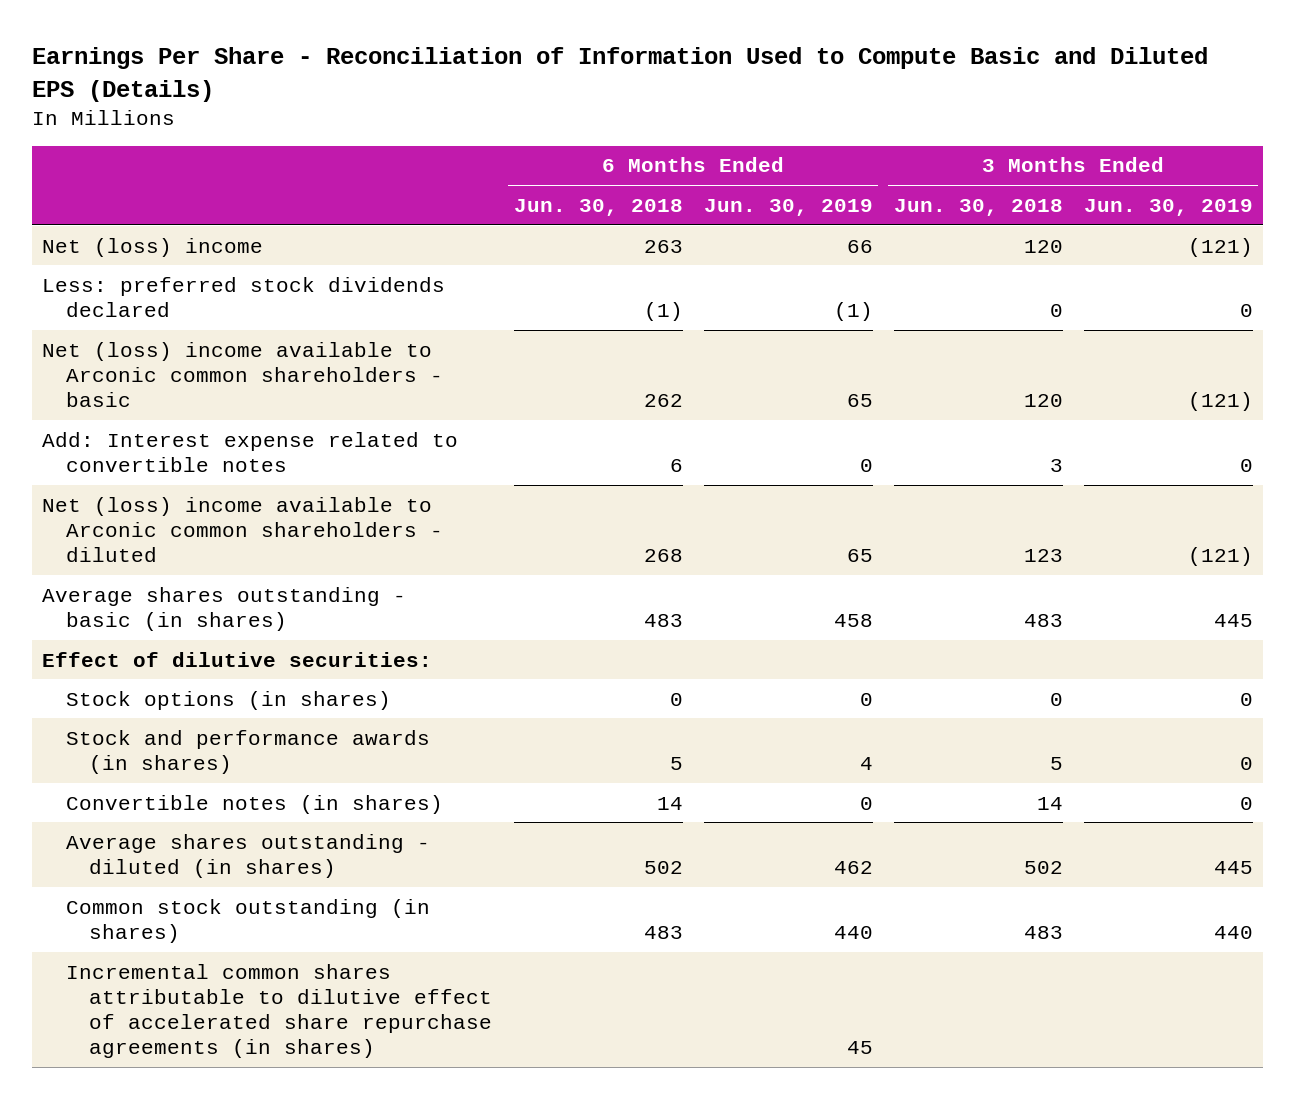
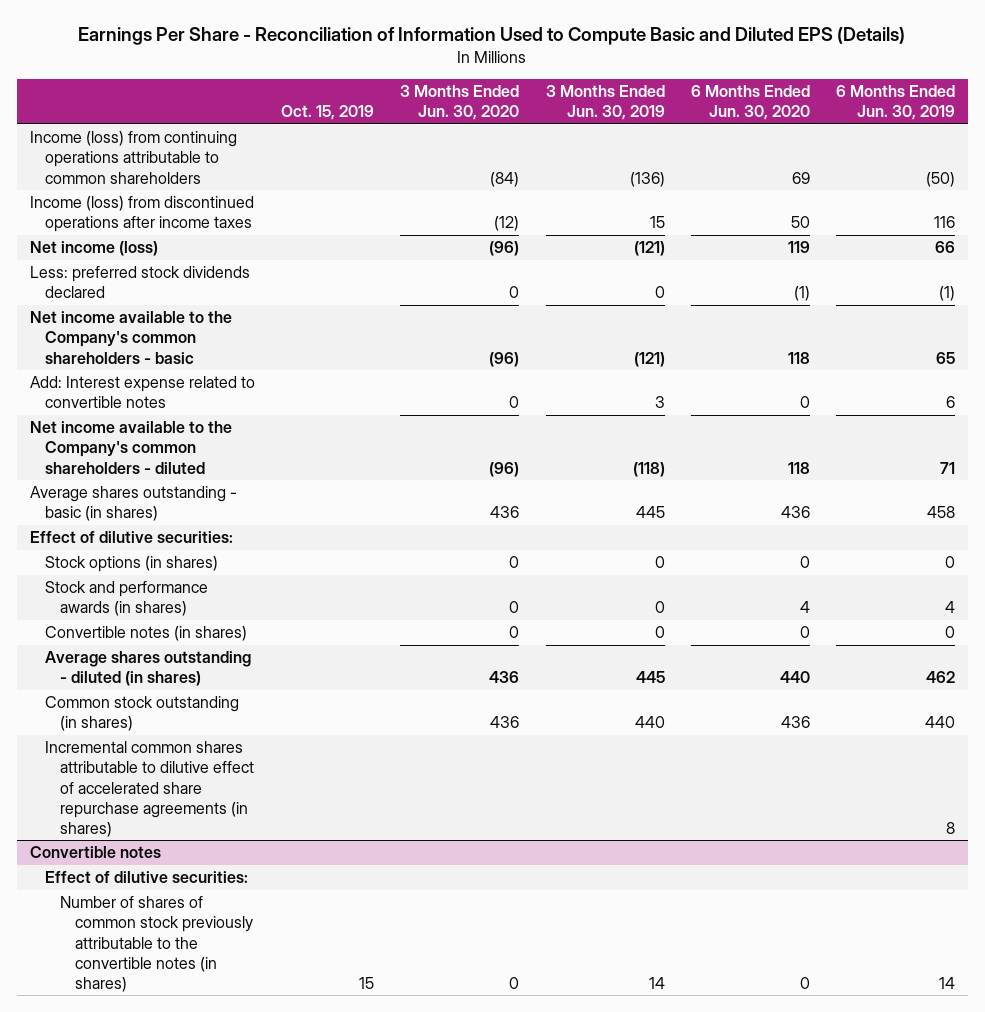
- | 6 Months Ended Jun. 30, 2018 | 6 Months Ended Jun. 30, 2019 | 3 Months Ended Jun. 30, 2018 | 3 Months Ended Jun. 30, 2019
+ | Oct. 15, 2019 | 3 Months Ended Jun. 30, 2020 | 3 Months Ended Jun. 30, 2019 | 6 Months Ended Jun. 30, 2020 | 6 Months Ended Jun. 30, 2019
- Net (loss) income | 263 | 66 | 120 | (121)
+ Income (loss) from continuing operations attributable to common shareholders | | (84) | (136) | 69 | (50)
+ Income (loss) from discontinued operations after income taxes | | (12) | 15 | 50 | 116
+ Net income (loss) | | (96) | (121) | 119 | 66
- Net (loss) income available to Arconic common shareholders - basic | 262 | 65 | 120 | (121)
- Add: Interest expense related to convertible notes | 6 | 0 | 3 | 0
- Net (loss) income available to Arconic common shareholders - diluted | 268 | 65 | 123 | (121)
+ Net income available to the Company's common shareholders - basic | | (96) | (121) | 118 | 65
+ Add: Interest expense related to convertible notes | | 0 | 3 | 0 | 6
+ Net income available to the Company's common shareholders - diluted | | (96) | (118) | 118 | 71
- Incremental common shares attributable to dilutive effect of accelerated share repurchase agreements (in shares) | | 45 | |
+ Incremental common shares attributable to dilutive effect of accelerated share repurchase agreements (in shares) | | | | | 8
+ Convertible notes
+ Effect of dilutive securities:
+ Number of shares of common stock previously attributable to the convertible notes (in shares) | 15 | 0 | 14 | 0 | 14

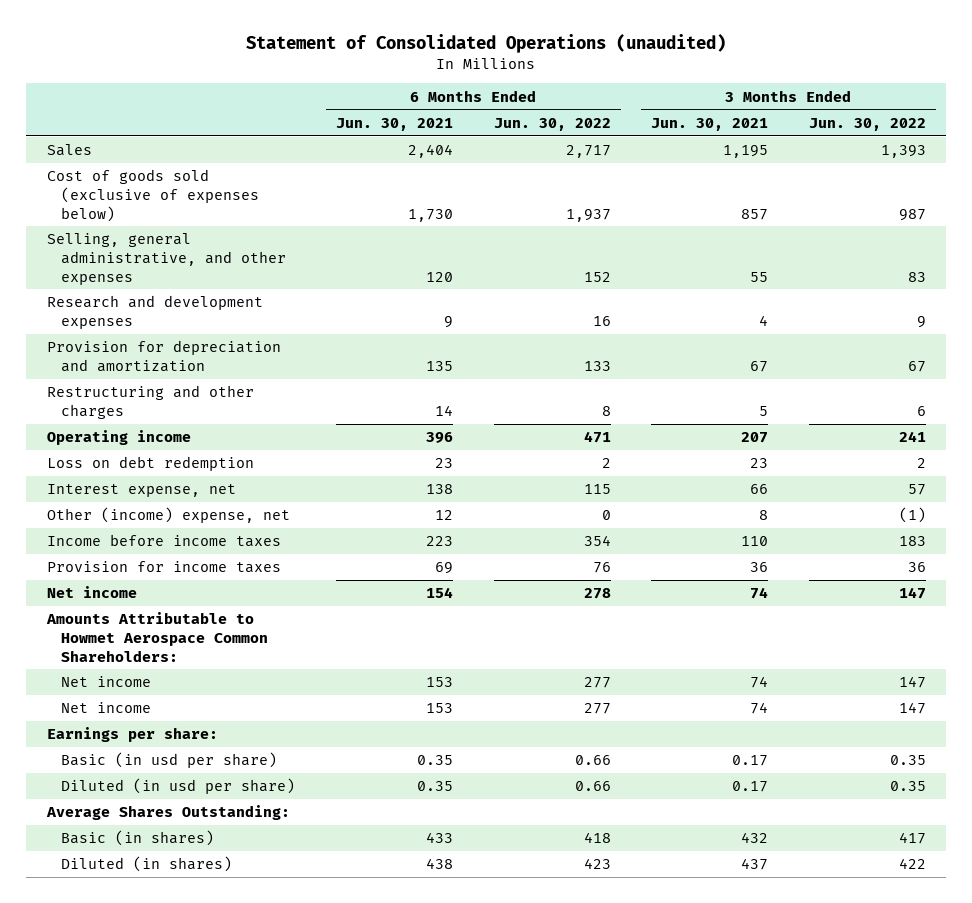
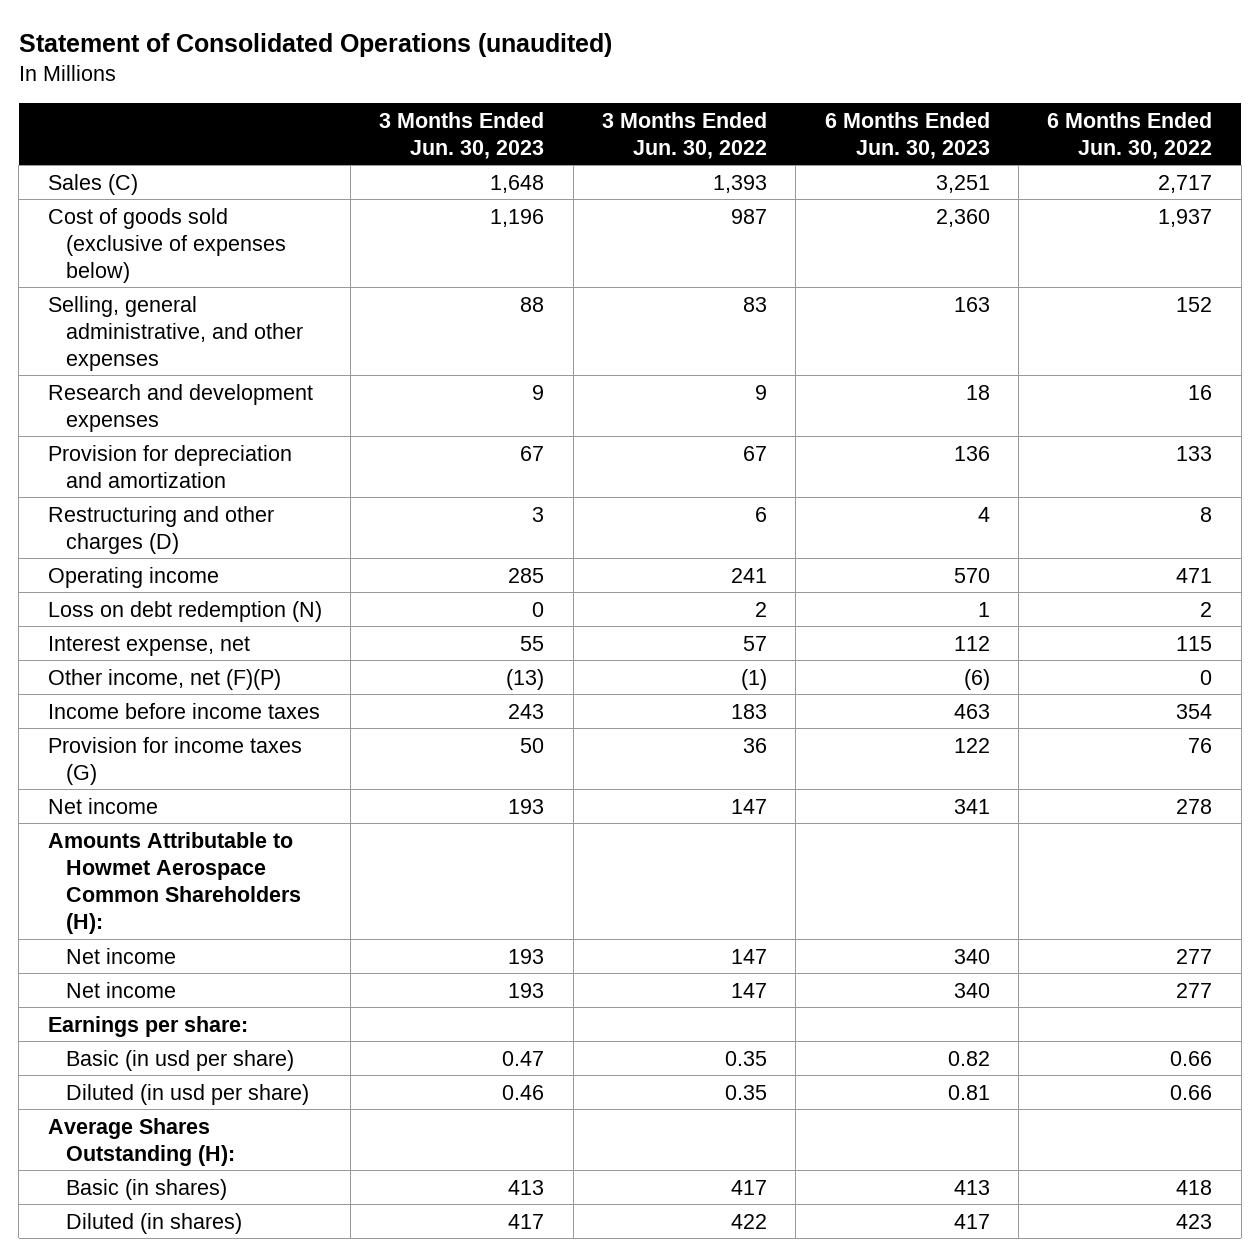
- | 6 Months Ended Jun. 30, 2021 | 6 Months Ended Jun. 30, 2022 | 3 Months Ended Jun. 30, 2021 | 3 Months Ended Jun. 30, 2022
+ | 3 Months Ended Jun. 30, 2023 | 3 Months Ended Jun. 30, 2022 | 6 Months Ended Jun. 30, 2023 | 6 Months Ended Jun. 30, 2022
- Sales | 2,404 | 2,717 | 1,195 | 1,393
+ Sales (C) | 1,648 | 1,393 | 3,251 | 2,717
- Restructuring and other charges | 14 | 8 | 5 | 6
+ Restructuring and other charges (D) | 3 | 6 | 4 | 8
- Loss on debt redemption | 23 | 2 | 23 | 2
+ Loss on debt redemption (N) | 0 | 2 | 1 | 2
- Other (income) expense, net | 12 | 0 | 8 | (1)
+ Other income, net (F)(P) | (13) | (1) | (6) | 0
- Provision for income taxes | 69 | 76 | 36 | 36
+ Provision for income taxes (G) | 50 | 36 | 122 | 76
- Amounts Attributable to Howmet Aerospace Common Shareholders:
+ Amounts Attributable to Howmet Aerospace Common Shareholders (H):
- Average Shares Outstanding:
+ Average Shares Outstanding (H):

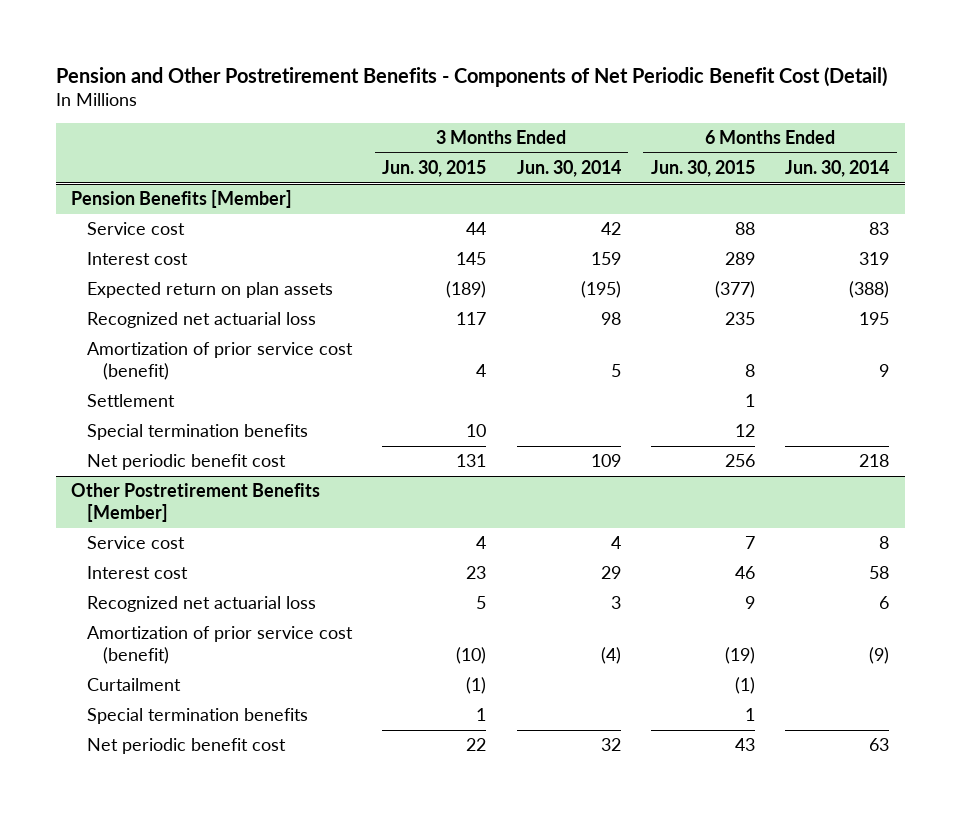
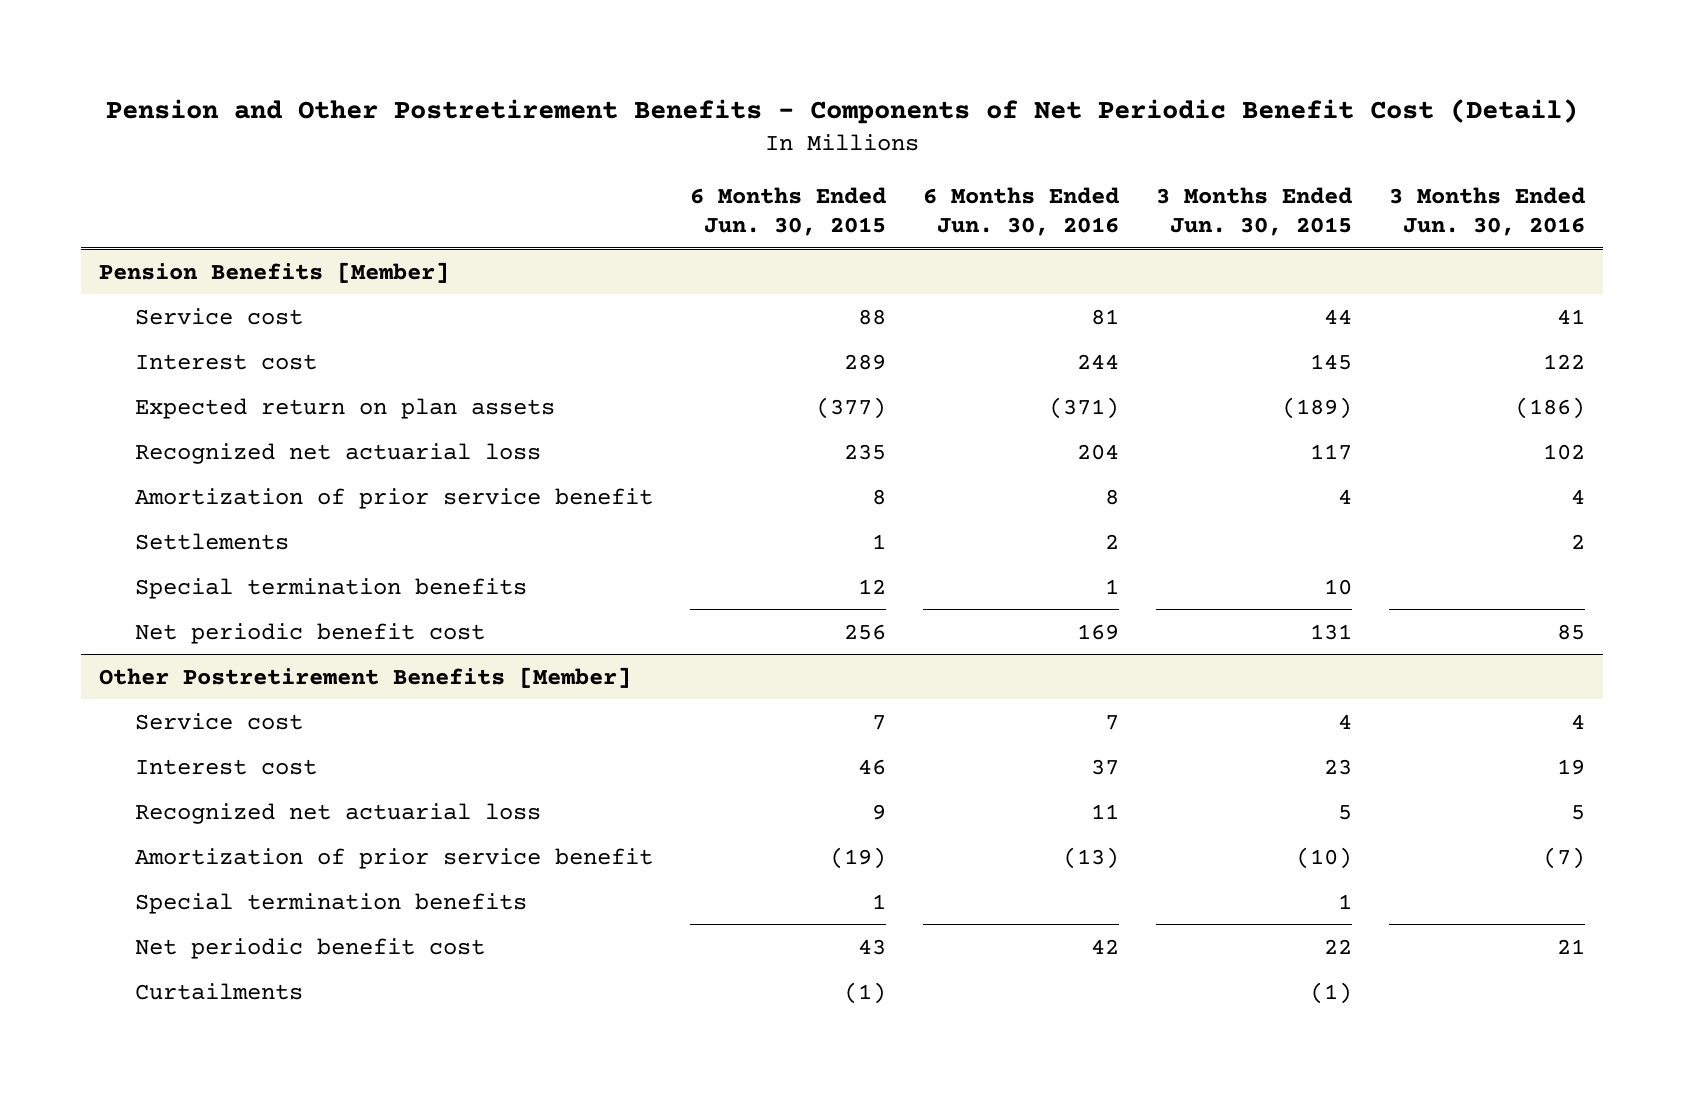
- | 3 Months Ended Jun. 30, 2015 | 3 Months Ended Jun. 30, 2014 | 6 Months Ended Jun. 30, 2015 | 6 Months Ended Jun. 30, 2014
+ | 6 Months Ended Jun. 30, 2015 | 6 Months Ended Jun. 30, 2016 | 3 Months Ended Jun. 30, 2015 | 3 Months Ended Jun. 30, 2016
@ Pension Benefits [Member]
- Amortization of prior service cost (benefit) | 4 | 5 | 8 | 9
- Settlement | | | 1 |
+ Amortization of prior service benefit | 8 | 8 | 4 | 4
+ Settlements | 1 | 2 | | 2
@ Other Postretirement Benefits [Member]
- Amortization of prior service cost (benefit) | (10) | (4) | (19) | (9)
- Curtailment | (1) | | (1) |
+ Amortization of prior service benefit | (19) | (13) | (10) | (7)
+ Curtailments | (1) | | (1) |

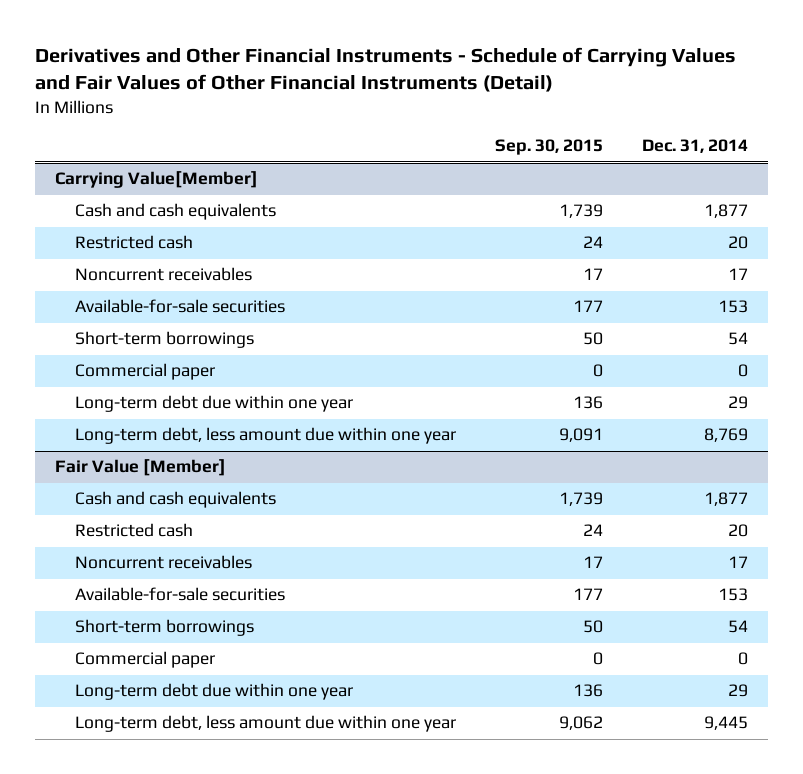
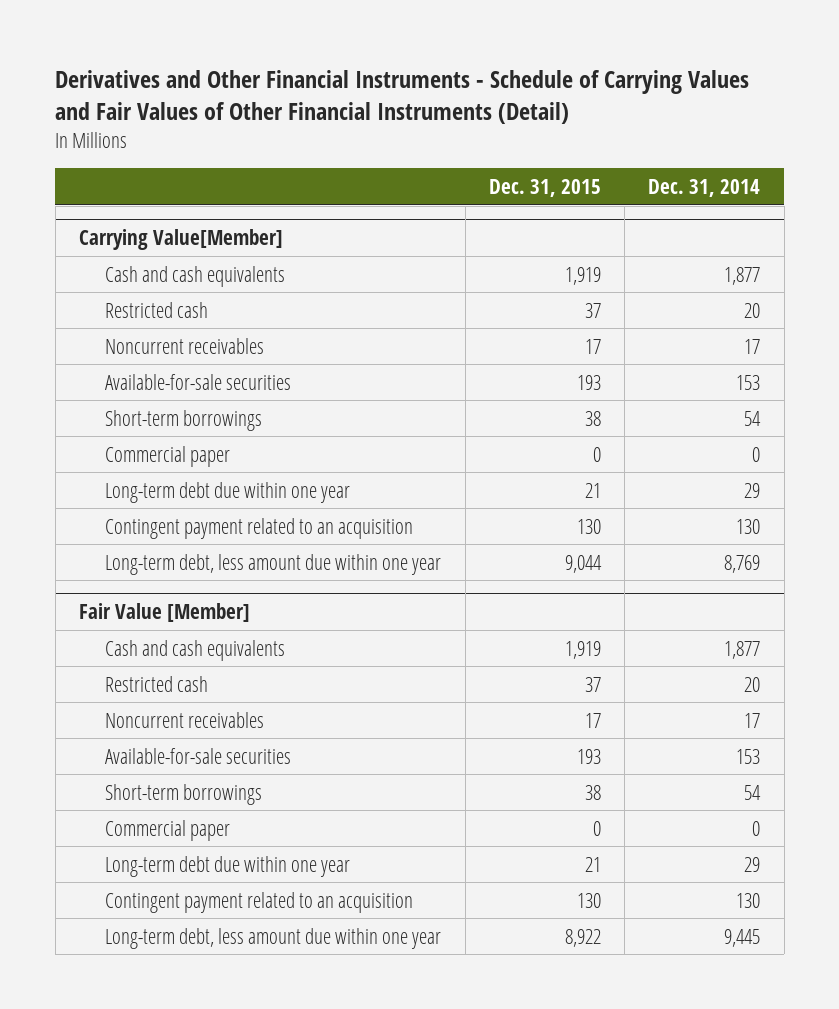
- | Sep. 30, 2015 | Dec. 31, 2014
+ | Dec. 31, 2015 | Dec. 31, 2014
@ Carrying Value[Member]
+ Contingent payment related to an acquisition | 130 | 130
@ Fair Value [Member]
+ Contingent payment related to an acquisition | 130 | 130

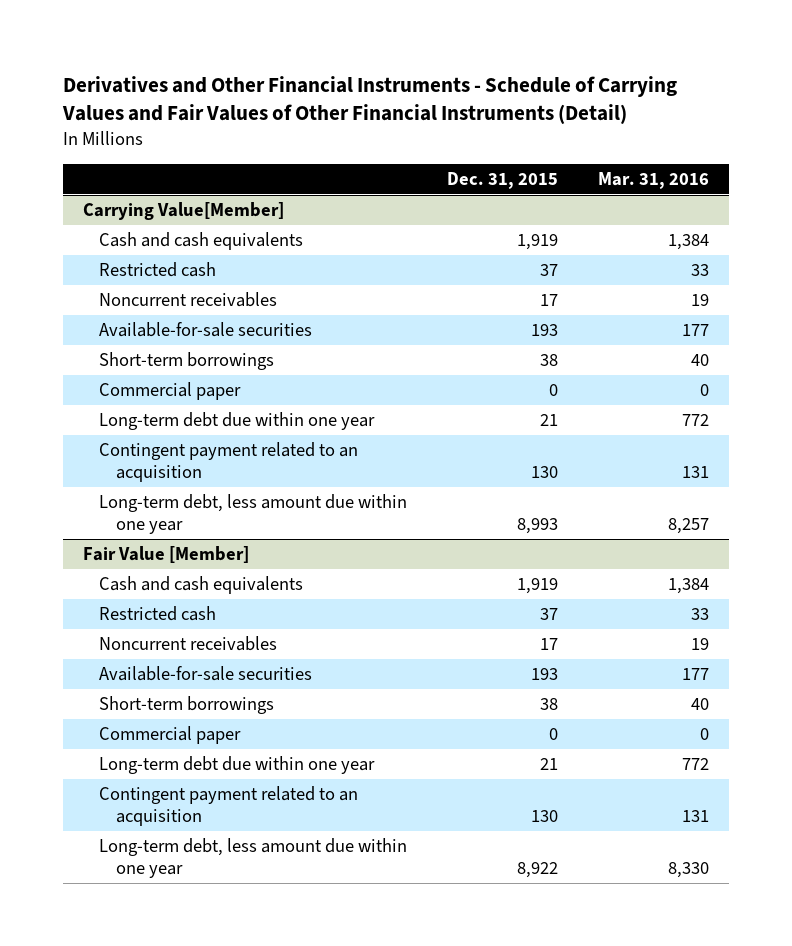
- | Dec. 31, 2015 | Dec. 31, 2014
+ | Dec. 31, 2015 | Mar. 31, 2016
@ Carrying Value[Member]
- Long-term debt, less amount due within one year | 9,044 | 8,769
+ Long-term debt, less amount due within one year | 8,993 | 8,257

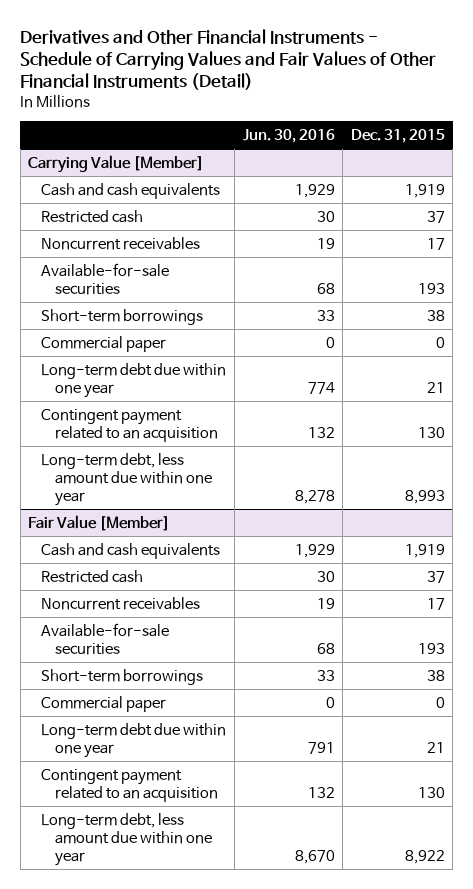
- | Dec. 31, 2015 | Mar. 31, 2016
+ | Jun. 30, 2016 | Dec. 31, 2015
- Carrying Value[Member]
+ Carrying Value [Member]

